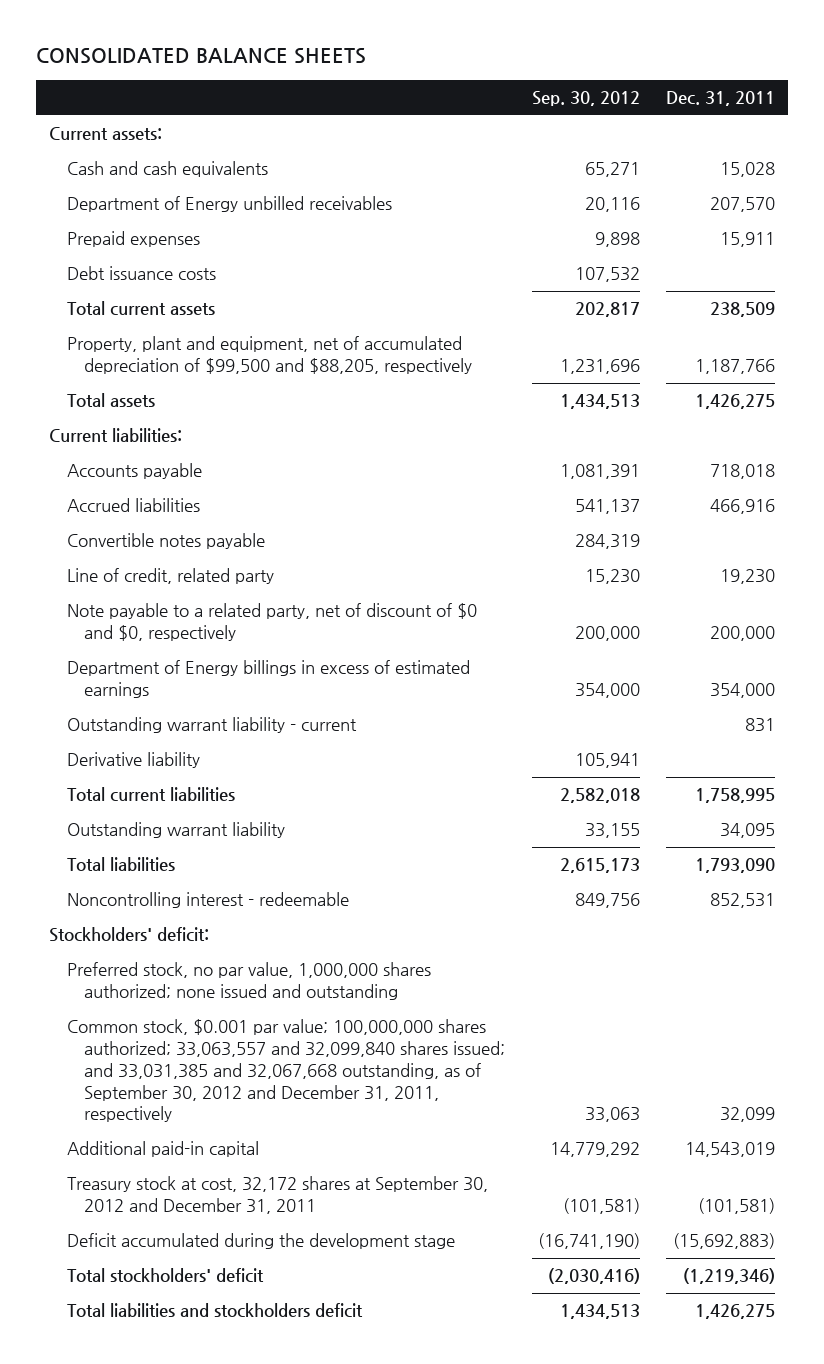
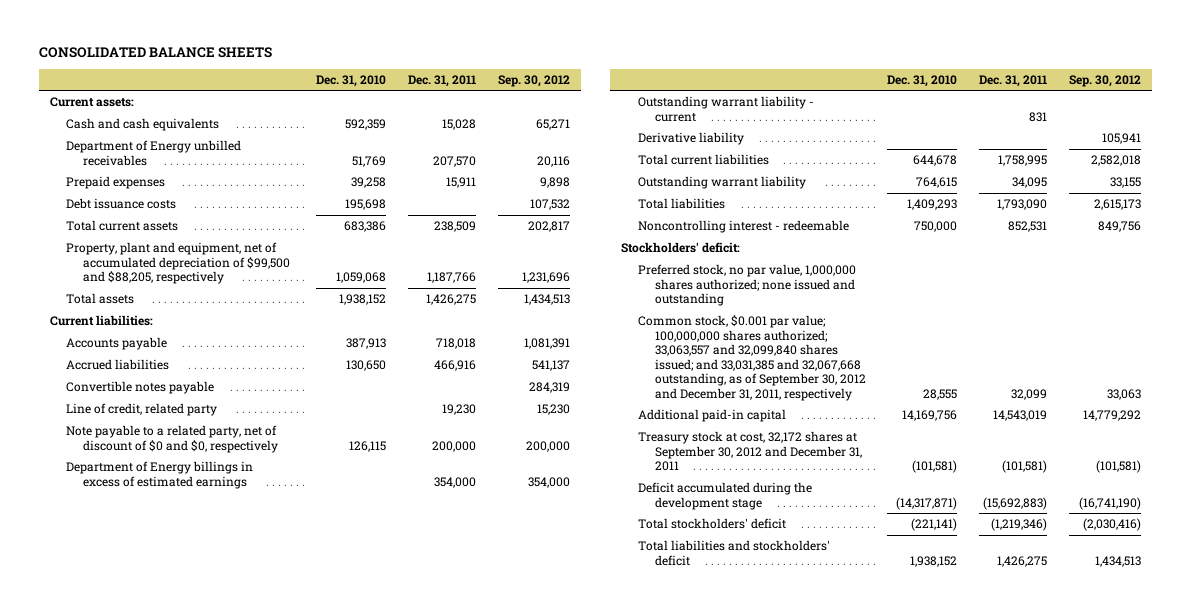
- | Sep. 30, 2012 | Dec. 31, 2011
+ | Dec. 31, 2010 | Dec. 31, 2011 | Sep. 30, 2012
- Total liabilities and stockholders deficit | 1,434,513 | 1,426,275
+ Total liabilities and stockholders' deficit | 1,938,152 | 1,426,275 | 1,434,513

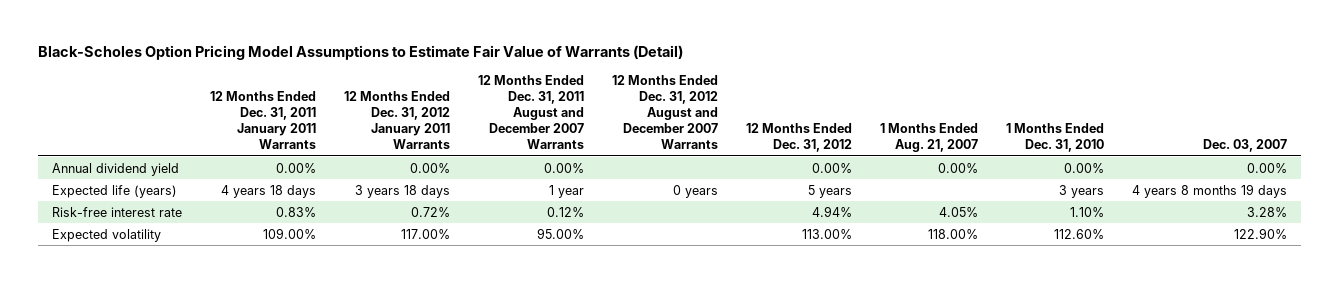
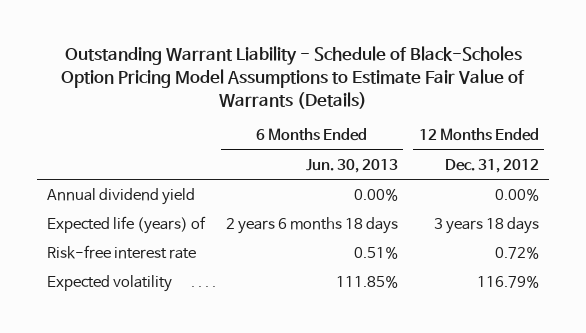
- Black-Scholes Option Pricing Model Assumptions to Estimate Fair Value of Warrants (Detail)
+ Outstanding Warrant Liability - Schedule of Black-Scholes Option Pricing Model Assumptions to Estimate Fair Value of Warrants (Details)
- | 12 Months Ended Dec. 31, 2011 January 2011 Warrants | 12 Months Ended Dec. 31, 2012 January 2011 Warrants | 12 Months Ended Dec. 31, 2011 August and December 2007 Warrants | 12 Months Ended Dec. 31, 2012 August and December 2007 Warrants | 12 Months Ended Dec. 31, 2012 | 1 Months Ended Aug. 21, 2007 | 1 Months Ended Dec. 31, 2010 | Dec. 03, 2007
+ | 6 Months Ended Jun. 30, 2013 | 12 Months Ended Dec. 31, 2012
- Expected life (years) | 4 years 18 days | 3 years 18 days | 1 year | 0 years | 5 years | | 3 years | 4 years 8 months 19 days
- Risk-free interest rate | 0.83% | 0.72% | 0.12% | | 4.94% | 4.05% | 1.10% | 3.28%
- Expected volatility | 109.00% | 117.00% | 95.00% | | 113.00% | 118.00% | 112.60% | 122.90%
+ Expected life (years) of | 2 years 6 months 18 days | 3 years 18 days
+ Risk-free interest rate | 0.51% | 0.72%
+ Expected volatility | 111.85% | 116.79%

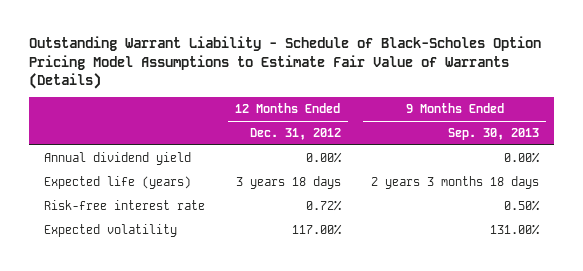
- | 6 Months Ended Jun. 30, 2013 | 12 Months Ended Dec. 31, 2012
+ | 12 Months Ended Dec. 31, 2012 | 9 Months Ended Sep. 30, 2013
- Expected life (years) of | 2 years 6 months 18 days | 3 years 18 days
+ Expected life (years) | 3 years 18 days | 2 years 3 months 18 days
- Expected volatility | 111.85% | 116.79%
+ Expected volatility | 117.00% | 131.00%

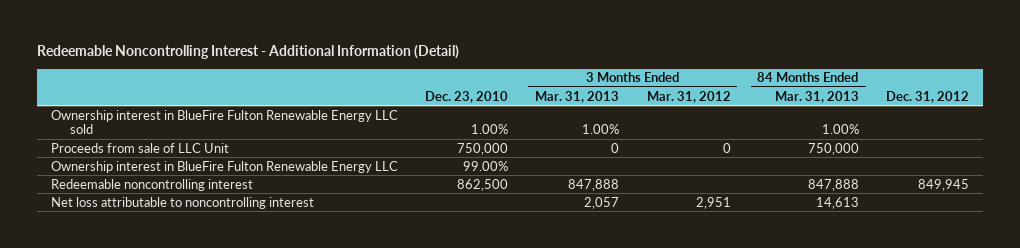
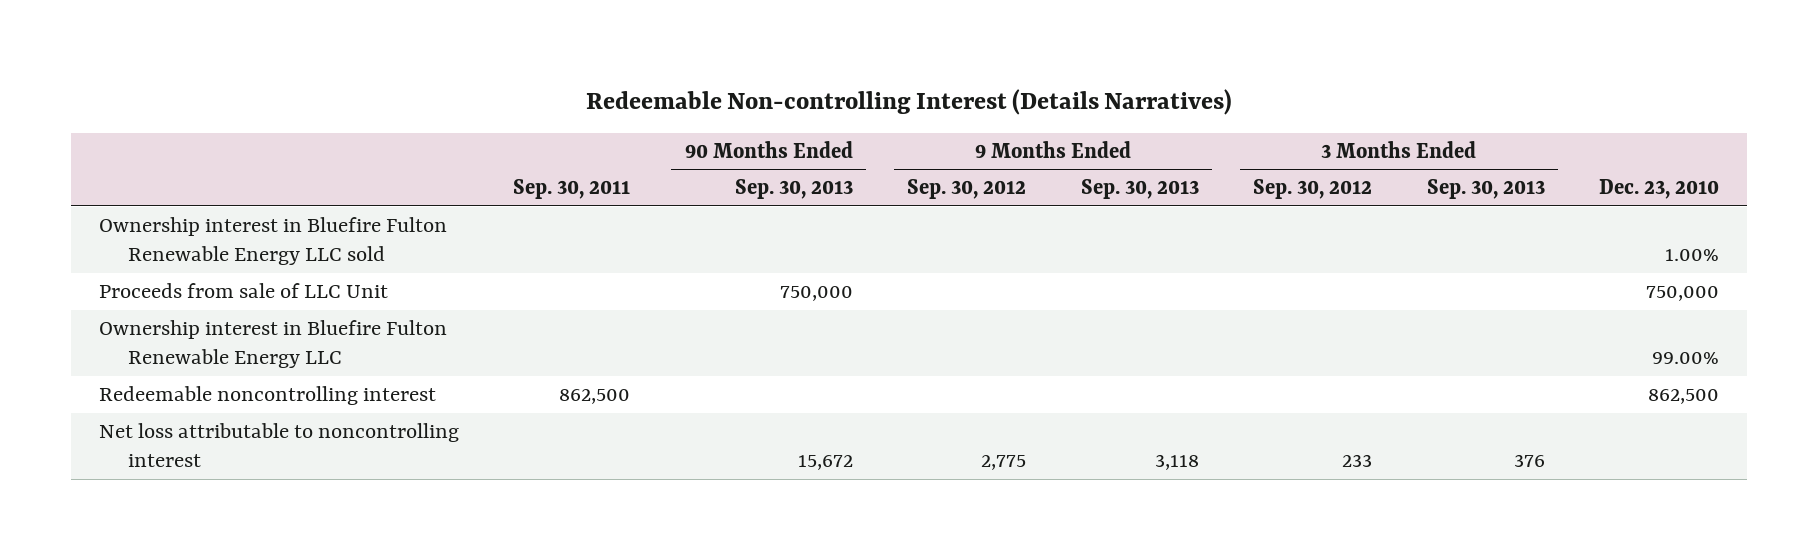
- Redeemable Noncontrolling Interest - Additional Information (Detail)
+ Redeemable Non-controlling Interest (Details Narratives)
- | Dec. 23, 2010 | 3 Months Ended Mar. 31, 2013 | 3 Months Ended Mar. 31, 2012 | 84 Months Ended Mar. 31, 2013 | Dec. 31, 2012
+ | Sep. 30, 2011 | 90 Months Ended Sep. 30, 2013 | 9 Months Ended Sep. 30, 2012 | 9 Months Ended Sep. 30, 2013 | 3 Months Ended Sep. 30, 2012 | 3 Months Ended Sep. 30, 2013 | Dec. 23, 2010
- Ownership interest in BlueFire Fulton Renewable Energy LLC sold | 1.00% | 1.00% | | 1.00% |
+ Ownership interest in Bluefire Fulton Renewable Energy LLC sold | | | | | | | 1.00%
- Ownership interest in BlueFire Fulton Renewable Energy LLC | 99.00% | | | |
+ Ownership interest in Bluefire Fulton Renewable Energy LLC | | | | | | | 99.00%

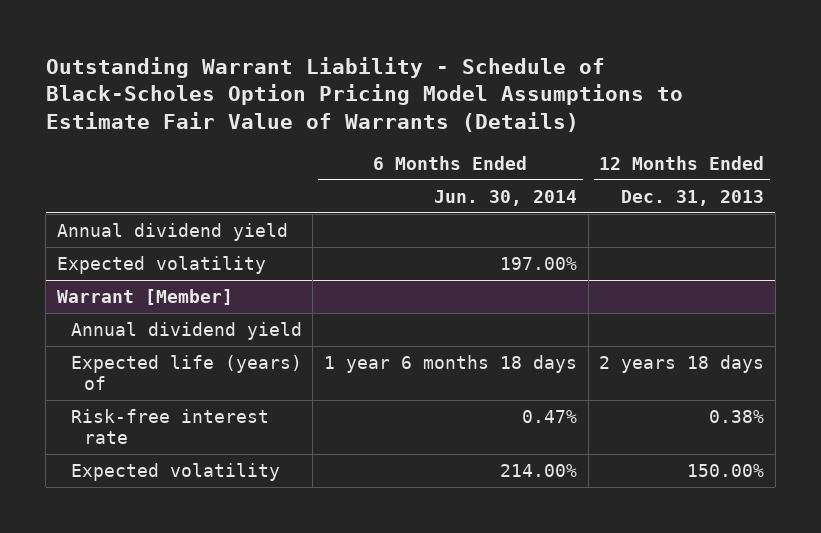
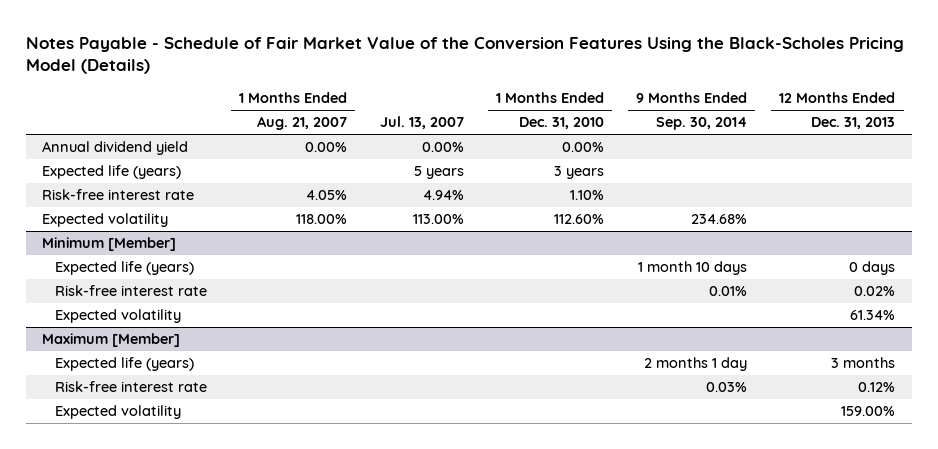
- Outstanding Warrant Liability - Schedule of Black-Scholes Option Pricing Model Assumptions to Estimate Fair Value of Warrants (Details)
+ Notes Payable - Schedule of Fair Market Value of the Conversion Features Using the Black-Scholes Pricing Model (Details)
- | 6 Months Ended Jun. 30, 2014 | 12 Months Ended Dec. 31, 2013
+ | 1 Months Ended Aug. 21, 2007 | Jul. 13, 2007 | 1 Months Ended Dec. 31, 2010 | 9 Months Ended Sep. 30, 2014 | 12 Months Ended Dec. 31, 2013
+ Expected life (years) | | 5 years | 3 years | |
+ Risk-free interest rate | 4.05% | 4.94% | 1.10% | |
- Warrant [Member]
- Annual dividend yield
- Expected life (years) of | 1 year 6 months 18 days | 2 years 18 days
- Risk-free interest rate | 0.47% | 0.38%
- Expected volatility | 214.00% | 150.00%
+ Minimum [Member]
+ Expected life (years) | | | | 1 month 10 days | 0 days
+ Risk-free interest rate | | | | 0.01% | 0.02%
+ Expected volatility | | | | | 61.34%
+ Maximum [Member]
+ Expected life (years) | | | | 2 months 1 day | 3 months
+ Risk-free interest rate | | | | 0.03% | 0.12%
+ Expected volatility | | | | | 159.00%

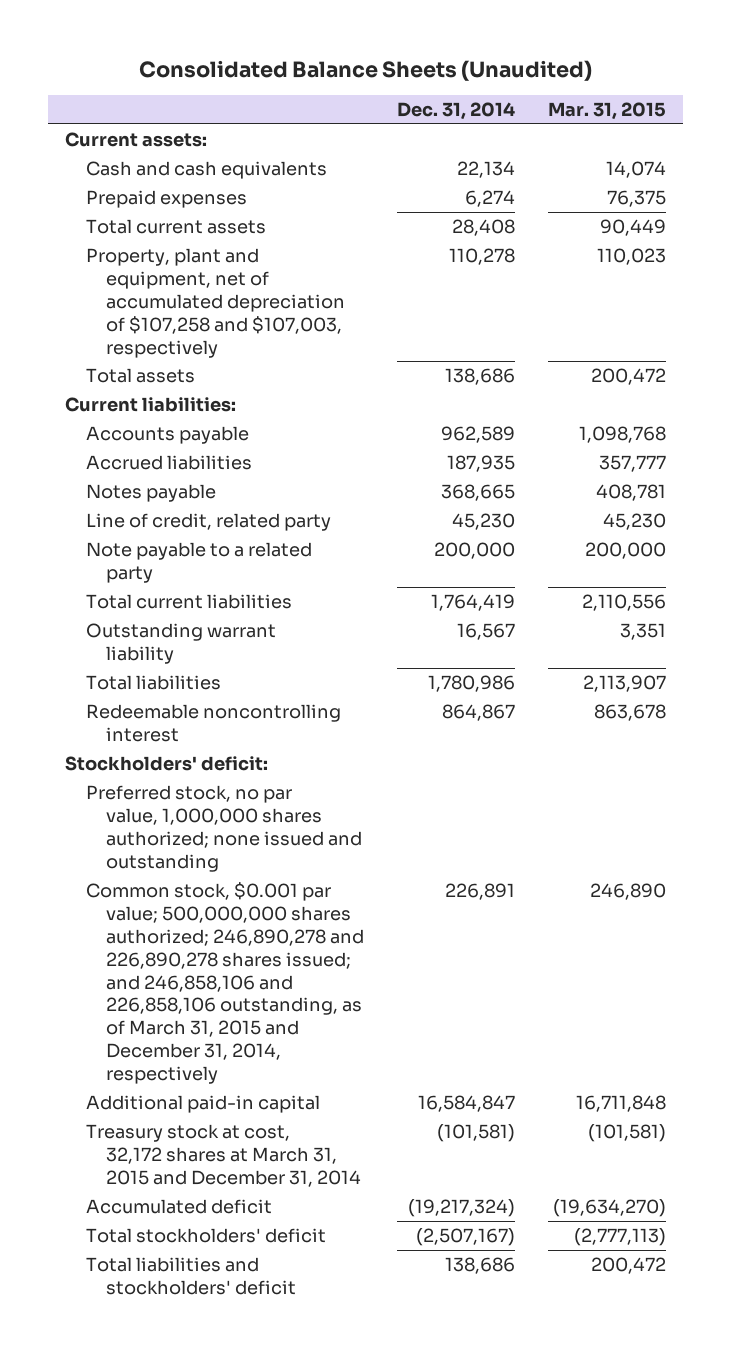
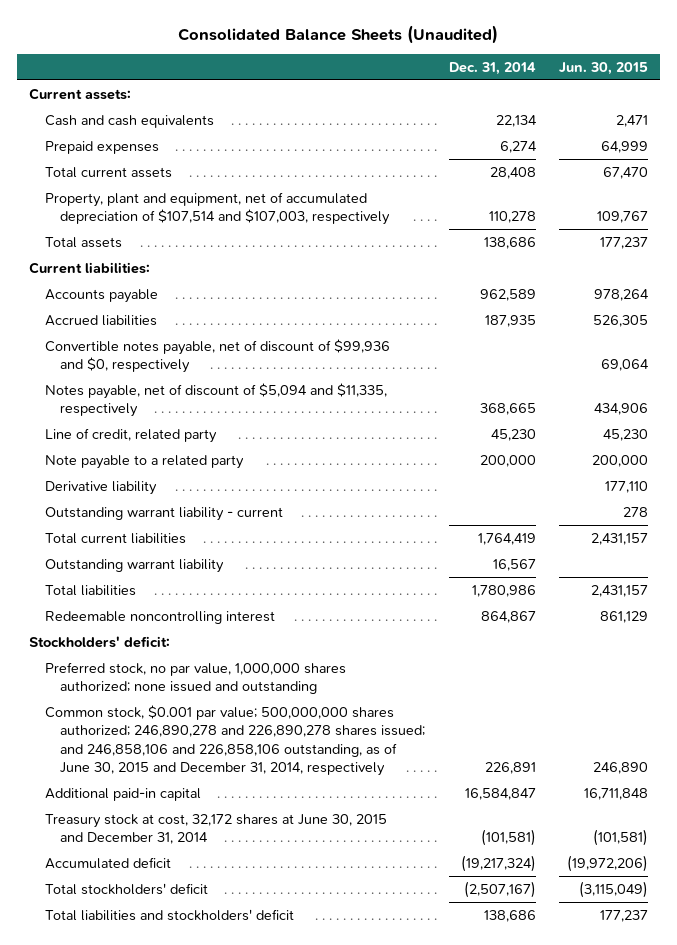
- | Dec. 31, 2014 | Mar. 31, 2015
+ | Dec. 31, 2014 | Jun. 30, 2015
- Property, plant and equipment, net of accumulated depreciation of $107,258 and $107,003, respectively | 110,278 | 110,023
+ Property, plant and equipment, net of accumulated depreciation of $107,514 and $107,003, respectively | 110,278 | 109,767
- Notes payable | 368,665 | 408,781
+ Convertible notes payable, net of discount of $99,936 and $0, respectively | | 69,064
+ Notes payable, net of discount of $5,094 and $11,335, respectively | 368,665 | 434,906
+ Derivative liability | | 177,110
+ Outstanding warrant liability - current | | 278
- Common stock, $0.001 par value; 500,000,000 shares authorized; 246,890,278 and 226,890,278 shares issued; and 246,858,106 and 226,858,106 outstanding, as of March 31, 2015 and December 31, 2014, respectively | 226,891 | 246,890
+ Common stock, $0.001 par value; 500,000,000 shares authorized; 246,890,278 and 226,890,278 shares issued; and 246,858,106 and 226,858,106 outstanding, as of June 30, 2015 and December 31, 2014, respectively | 226,891 | 246,890
- Treasury stock at cost, 32,172 shares at March 31, 2015 and December 31, 2014 | (101,581) | (101,581)
+ Treasury stock at cost, 32,172 shares at June 30, 2015 and December 31, 2014 | (101,581) | (101,581)

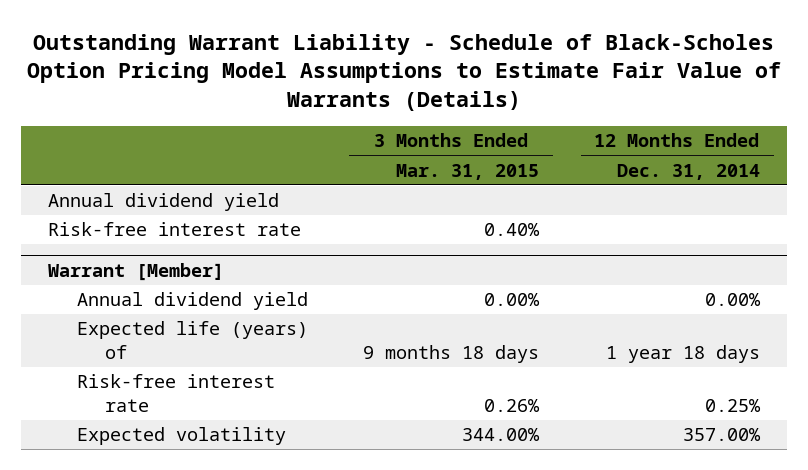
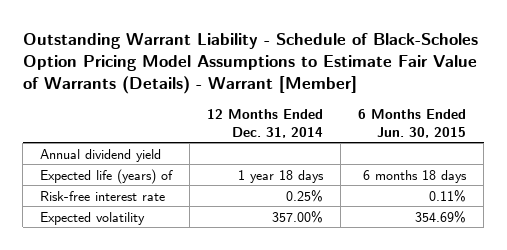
- Outstanding Warrant Liability - Schedule of Black-Scholes Option Pricing Model Assumptions to Estimate Fair Value of Warrants (Details)
+ Outstanding Warrant Liability - Schedule of Black-Scholes Option Pricing Model Assumptions to Estimate Fair Value of Warrants (Details) - Warrant [Member]
- | 3 Months Ended Mar. 31, 2015 | 12 Months Ended Dec. 31, 2014
+ | 12 Months Ended Dec. 31, 2014 | 6 Months Ended Jun. 30, 2015
- Risk-free interest rate | 0.40% |
- Warrant [Member]
- Annual dividend yield | 0.00% | 0.00%

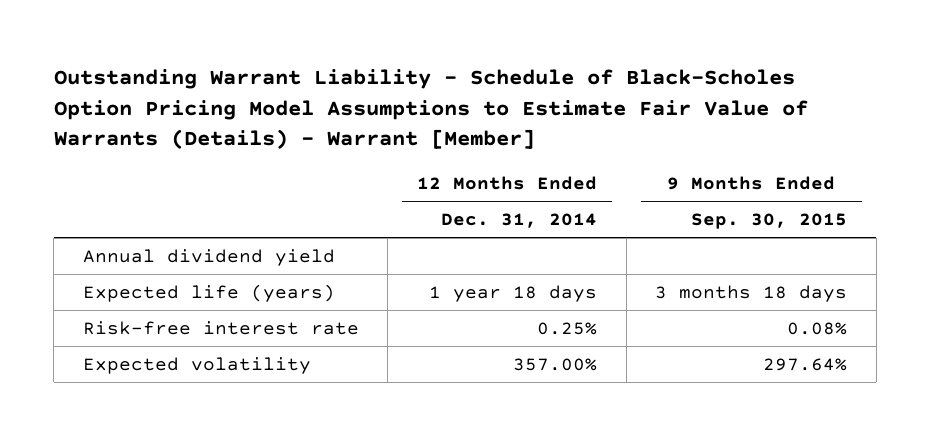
- | 12 Months Ended Dec. 31, 2014 | 6 Months Ended Jun. 30, 2015
+ | 12 Months Ended Dec. 31, 2014 | 9 Months Ended Sep. 30, 2015
- Expected life (years) of | 1 year 18 days | 6 months 18 days
+ Expected life (years) | 1 year 18 days | 3 months 18 days

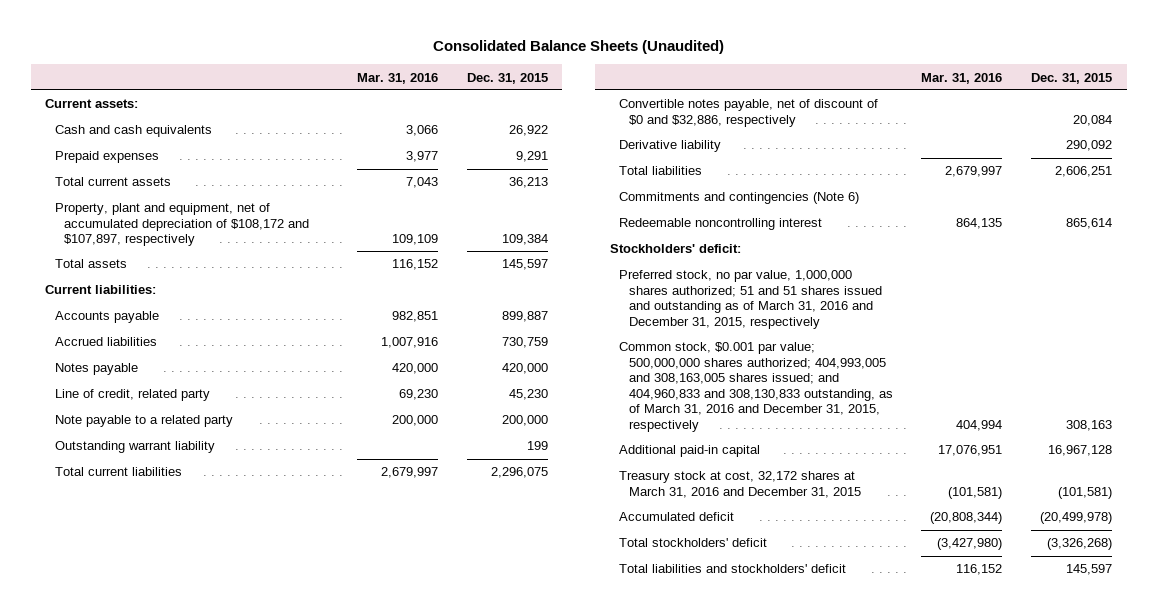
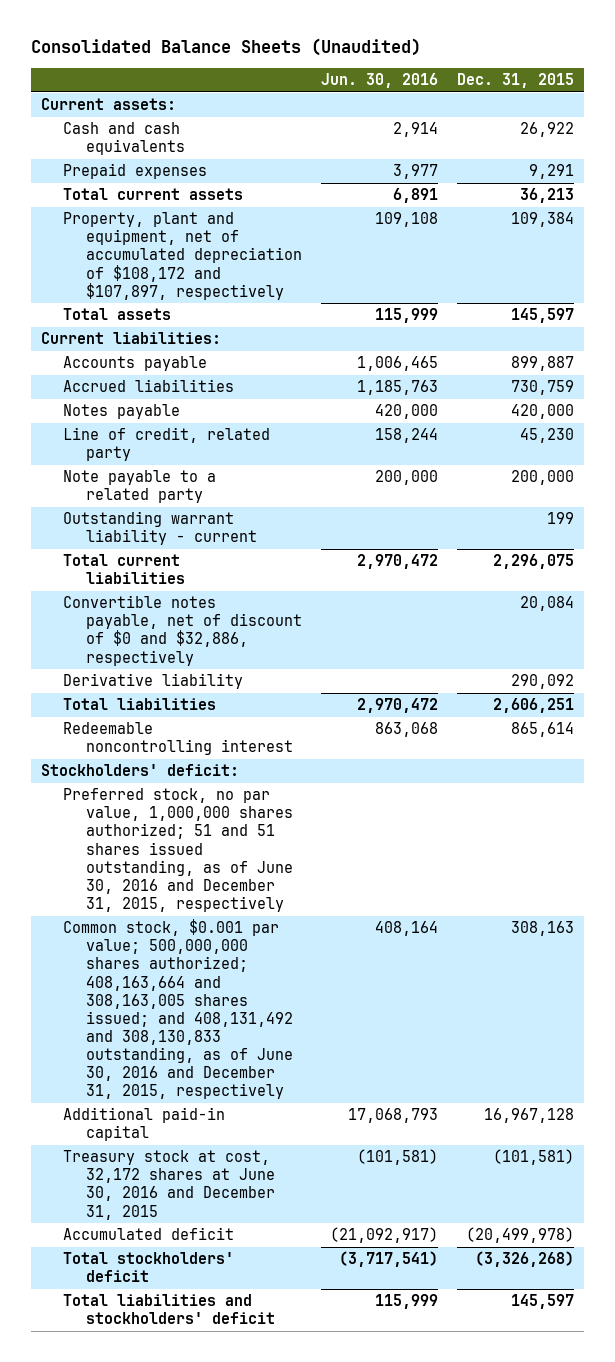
- | Mar. 31, 2016 | Dec. 31, 2015
+ | Jun. 30, 2016 | Dec. 31, 2015
- Outstanding warrant liability | | 199
+ Outstanding warrant liability - current | | 199
- Commitments and contingencies (Note 6)
- Preferred stock, no par value, 1,000,000 shares authorized; 51 and 51 shares issued and outstanding as of March 31, 2016 and December 31, 2015, respectively
- Common stock, $0.001 par value; 500,000,000 shares authorized; 404,993,005 and 308,163,005 shares issued; and 404,960,833 and 308,130,833 outstanding, as of March 31, 2016 and December 31, 2015, respectively | 404,994 | 308,163
+ Preferred stock, no par value, 1,000,000 shares authorized; 51 and 51 shares issued outstanding, as of June 30, 2016 and December 31, 2015, respectively
+ Common stock, $0.001 par value; 500,000,000 shares authorized; 408,163,664 and 308,163,005 shares issued; and 408,131,492 and 308,130,833 outstanding, as of June 30, 2016 and December 31, 2015, respectively | 408,164 | 308,163
- Treasury stock at cost, 32,172 shares at March 31, 2016 and December 31, 2015 | (101,581) | (101,581)
+ Treasury stock at cost, 32,172 shares at June 30, 2016 and December 31, 2015 | (101,581) | (101,581)

